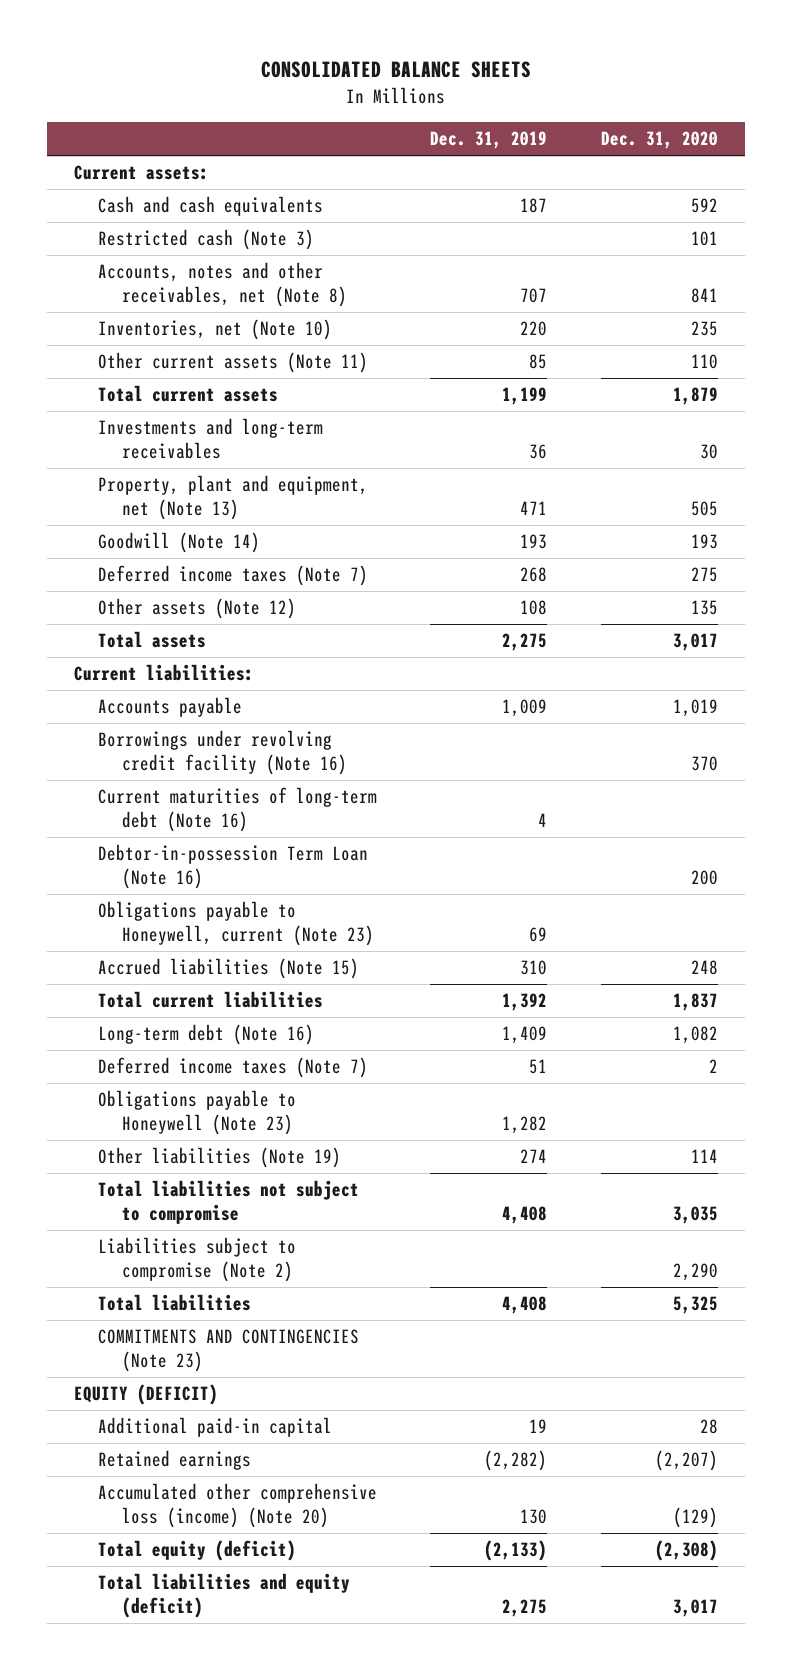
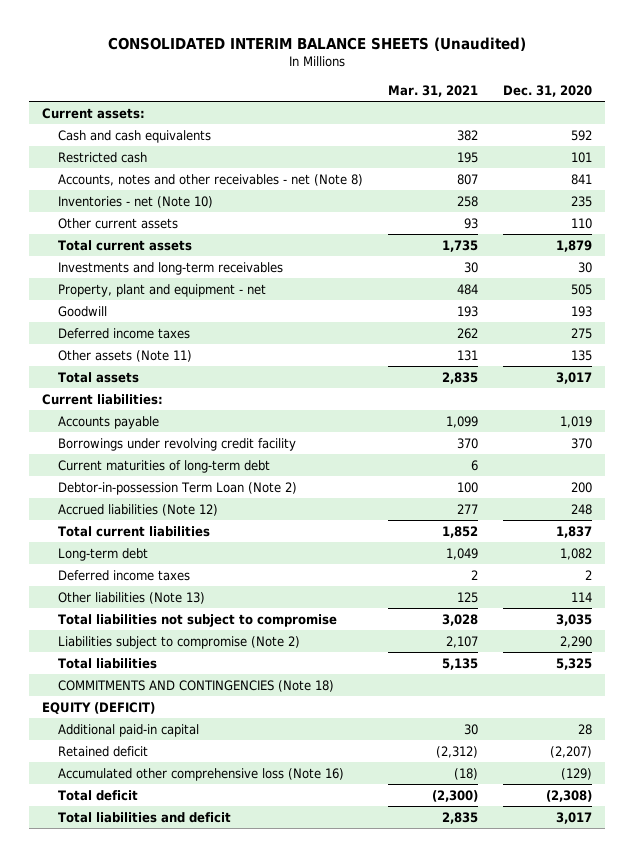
- CONSOLIDATED BALANCE SHEETS
+ CONSOLIDATED INTERIM BALANCE SHEETS (Unaudited)
- | Dec. 31, 2019 | Dec. 31, 2020
+ | Mar. 31, 2021 | Dec. 31, 2020
- Restricted cash (Note 3) | | 101
- Accounts, notes and other receivables, net (Note 8) | 707 | 841
- Inventories, net (Note 10) | 220 | 235
- Other current assets (Note 11) | 85 | 110
+ Restricted cash | 195 | 101
+ Accounts, notes and other receivables - net (Note 8) | 807 | 841
+ Inventories - net (Note 10) | 258 | 235
+ Other current assets | 93 | 110
- Property, plant and equipment, net (Note 13) | 471 | 505
- Goodwill (Note 14) | 193 | 193
- Deferred income taxes (Note 7) | 268 | 275
- Other assets (Note 12) | 108 | 135
+ Property, plant and equipment - net | 484 | 505
+ Goodwill | 193 | 193
+ Deferred income taxes | 262 | 275
+ Other assets (Note 11) | 131 | 135
- Borrowings under revolving credit facility (Note 16) | | 370
- Current maturities of long-term debt (Note 16) | 4 |
- Debtor-in-possession Term Loan (Note 16) | | 200
- Obligations payable to Honeywell, current (Note 23) | 69 |
- Accrued liabilities (Note 15) | 310 | 248
+ Borrowings under revolving credit facility | 370 | 370
+ Current maturities of long-term debt | 6 |
+ Debtor-in-possession Term Loan (Note 2) | 100 | 200
+ Accrued liabilities (Note 12) | 277 | 248
- Long-term debt (Note 16) | 1,409 | 1,082
- Deferred income taxes (Note 7) | 51 | 2
- Obligations payable to Honeywell (Note 23) | 1,282 |
- Other liabilities (Note 19) | 274 | 114
+ Long-term debt | 1,049 | 1,082
+ Deferred income taxes | 2 | 2
+ Other liabilities (Note 13) | 125 | 114
- COMMITMENTS AND CONTINGENCIES (Note 23)
+ COMMITMENTS AND CONTINGENCIES (Note 18)
- Retained earnings | (2,282) | (2,207)
- Accumulated other comprehensive loss (income) (Note 20) | 130 | (129)
- Total equity (deficit) | (2,133) | (2,308)
- Total liabilities and equity (deficit) | 2,275 | 3,017
+ Retained deficit | (2,312) | (2,207)
+ Accumulated other comprehensive loss (Note 16) | (18) | (129)
+ Total deficit | (2,300) | (2,308)
+ Total liabilities and deficit | 2,835 | 3,017

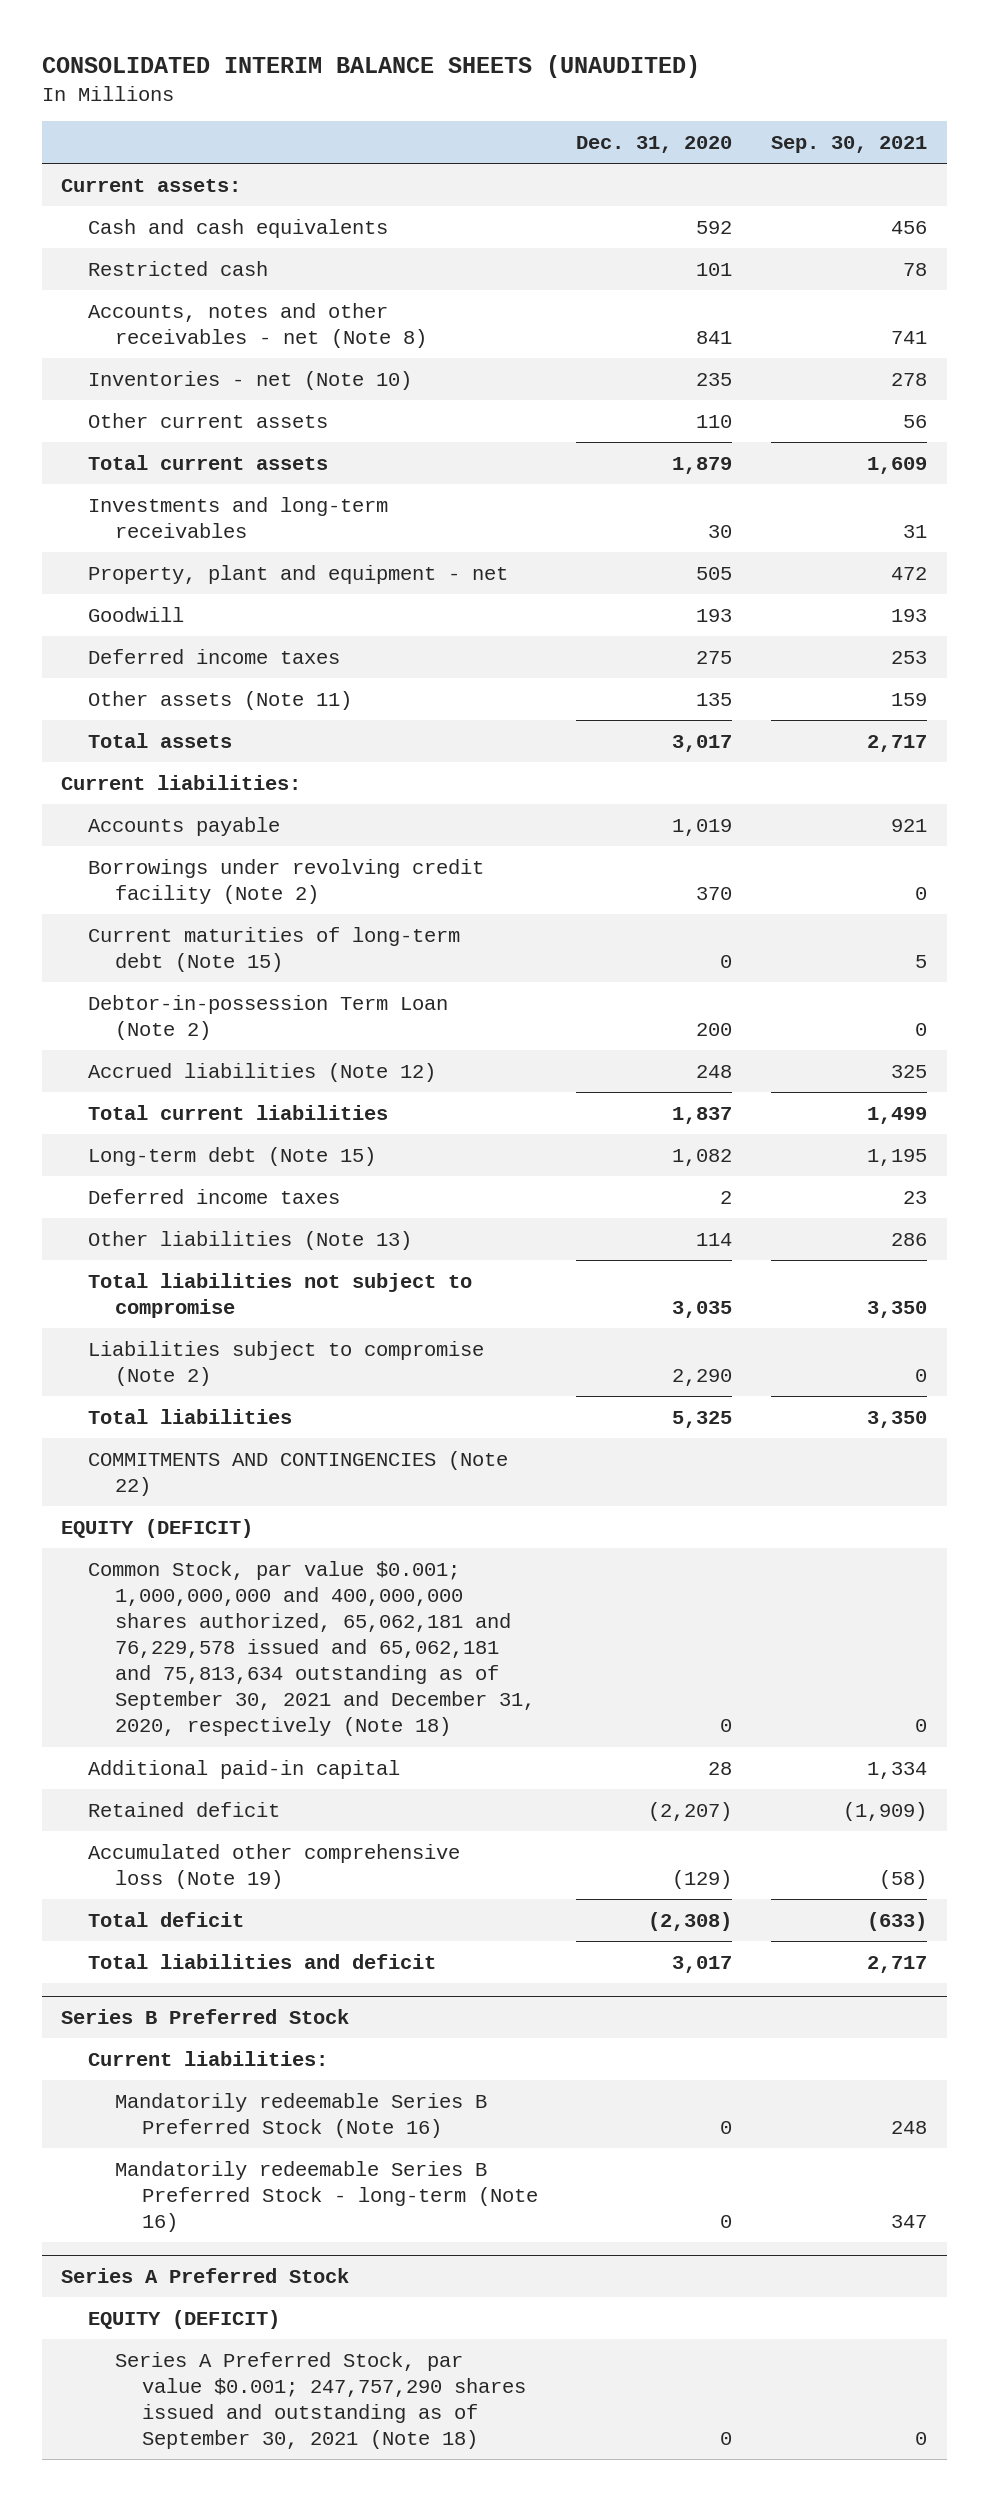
- CONSOLIDATED INTERIM BALANCE SHEETS (Unaudited)
+ CONSOLIDATED INTERIM BALANCE SHEETS (UNAUDITED)
- | Mar. 31, 2021 | Dec. 31, 2020
+ | Dec. 31, 2020 | Sep. 30, 2021
- Borrowings under revolving credit facility | 370 | 370
- Current maturities of long-term debt | 6 |
+ Borrowings under revolving credit facility (Note 2) | 370 | 0
+ Current maturities of long-term debt (Note 15) | 0 | 5
- Long-term debt | 1,049 | 1,082
+ Long-term debt (Note 15) | 1,082 | 1,195
- COMMITMENTS AND CONTINGENCIES (Note 18)
+ COMMITMENTS AND CONTINGENCIES (Note 22)
+ Common Stock, par value $0.001; 1,000,000,000 and 400,000,000 shares authorized, 65,062,181 and 76,229,578 issued and 65,062,181 and 75,813,634 outstanding as of September 30, 2021 and December 31, 2020, respectively (Note 18) | 0 | 0
- Accumulated other comprehensive loss (Note 16) | (18) | (129)
+ Accumulated other comprehensive loss (Note 19) | (129) | (58)
+ Series B Preferred Stock
+ Current liabilities:
+ Mandatorily redeemable Series B Preferred Stock (Note 16) | 0 | 248
+ Mandatorily redeemable Series B Preferred Stock - long-term (Note 16) | 0 | 347
+ Series A Preferred Stock
+ EQUITY (DEFICIT)
+ Series A Preferred Stock, par value $0.001; 247,757,290 shares issued and outstanding as of September 30, 2021 (Note 18) | 0 | 0

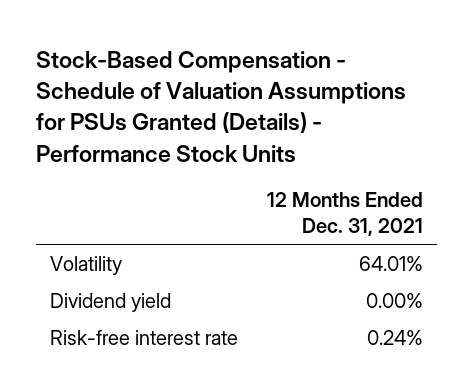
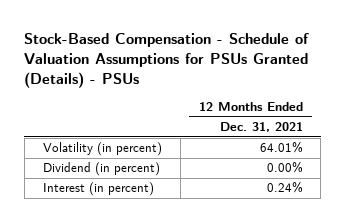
- Stock-Based Compensation - Schedule of Valuation Assumptions for PSUs Granted (Details) - Performance Stock Units
+ Stock-Based Compensation - Schedule of Valuation Assumptions for PSUs Granted (Details) - PSUs
- Volatility | 64.01%
- Dividend yield | 0.00%
- Risk-free interest rate | 0.24%
+ Volatility (in percent) | 64.01%
+ Dividend (in percent) | 0.00%
+ Interest (in percent) | 0.24%

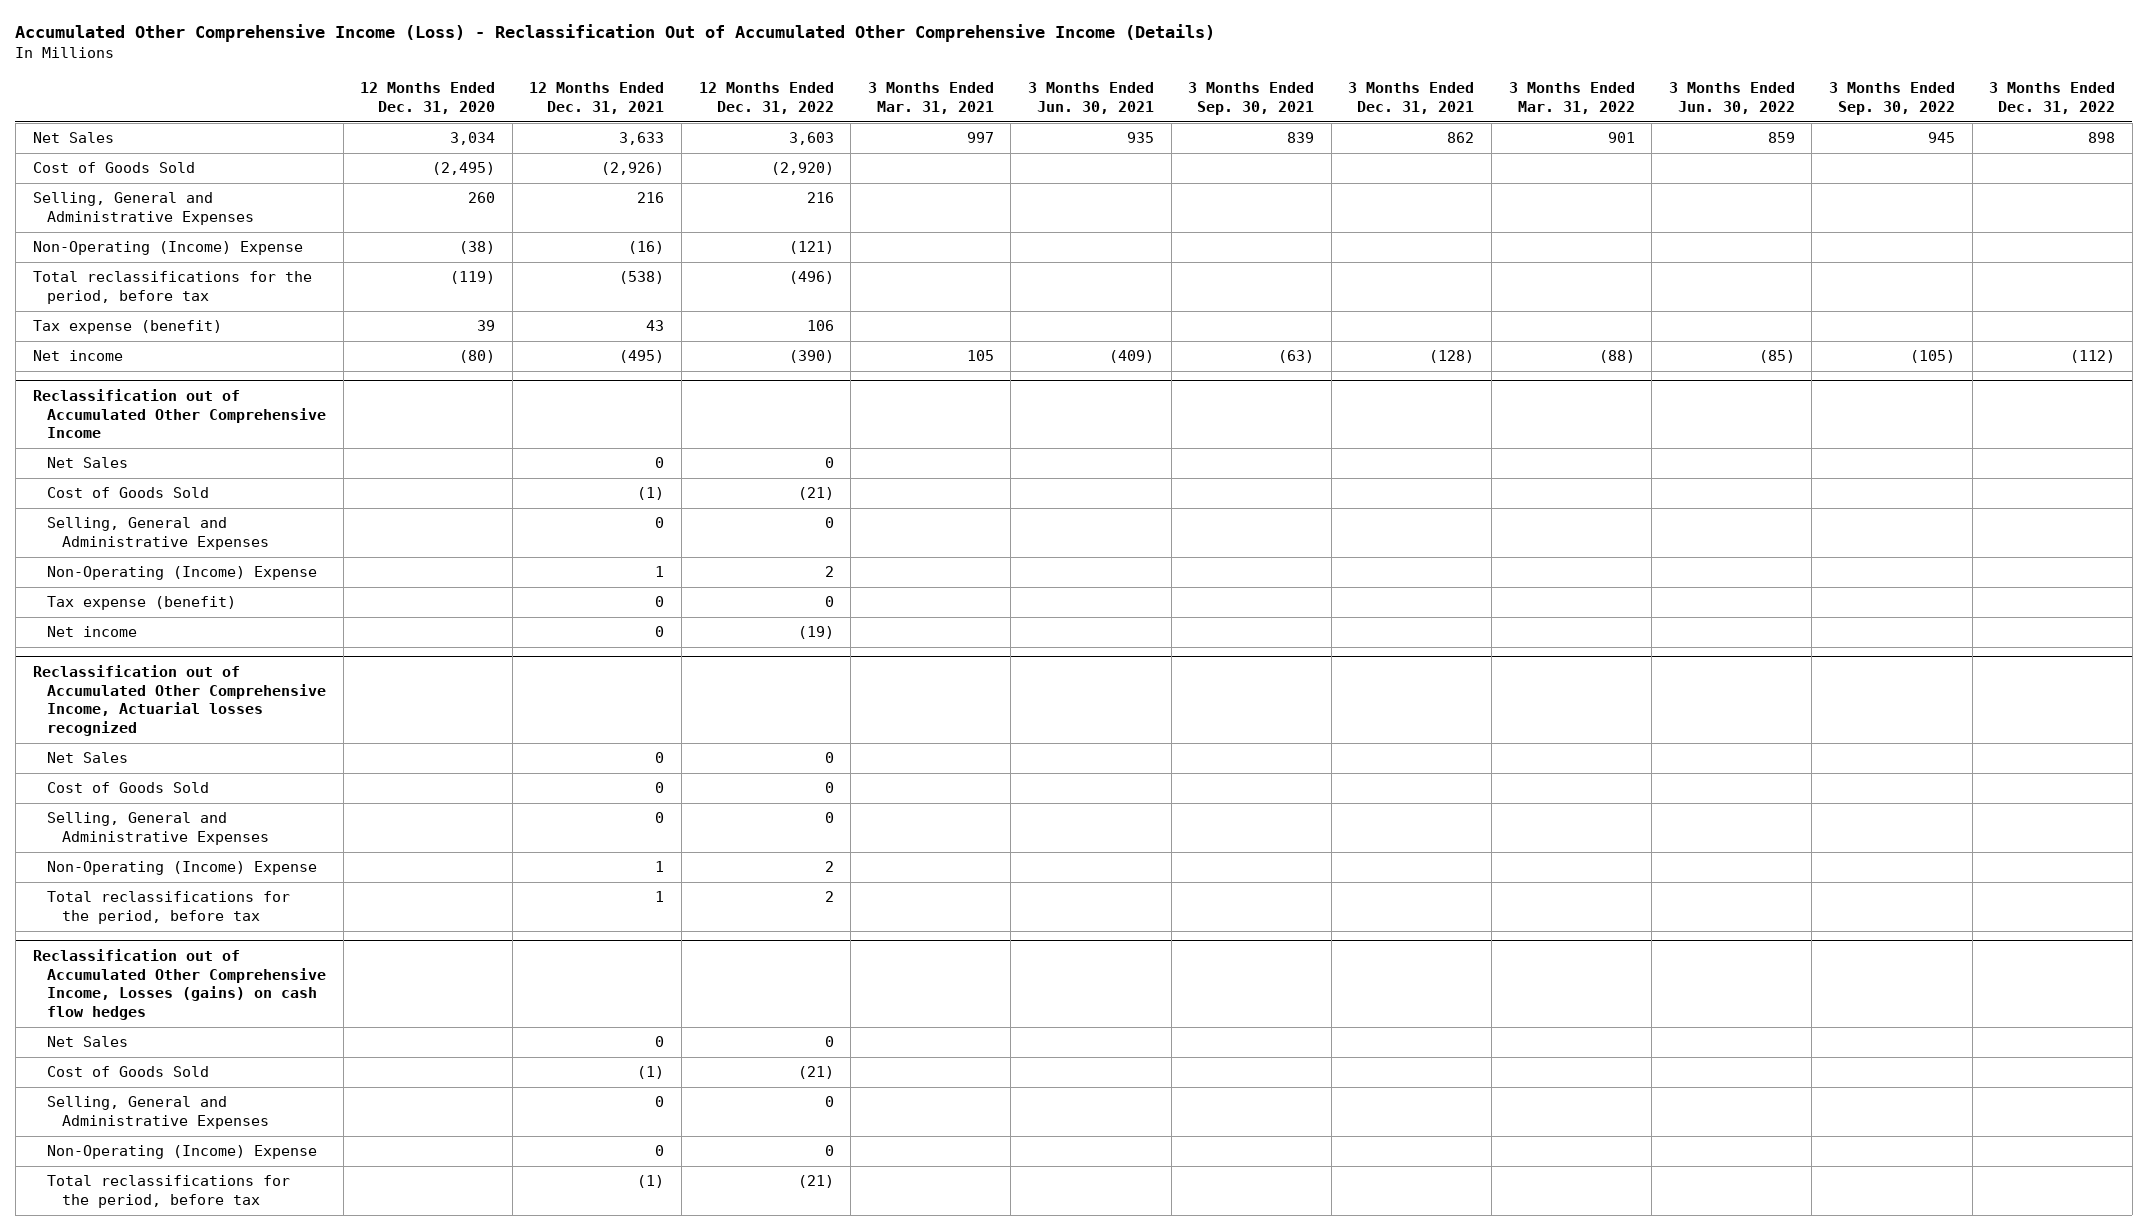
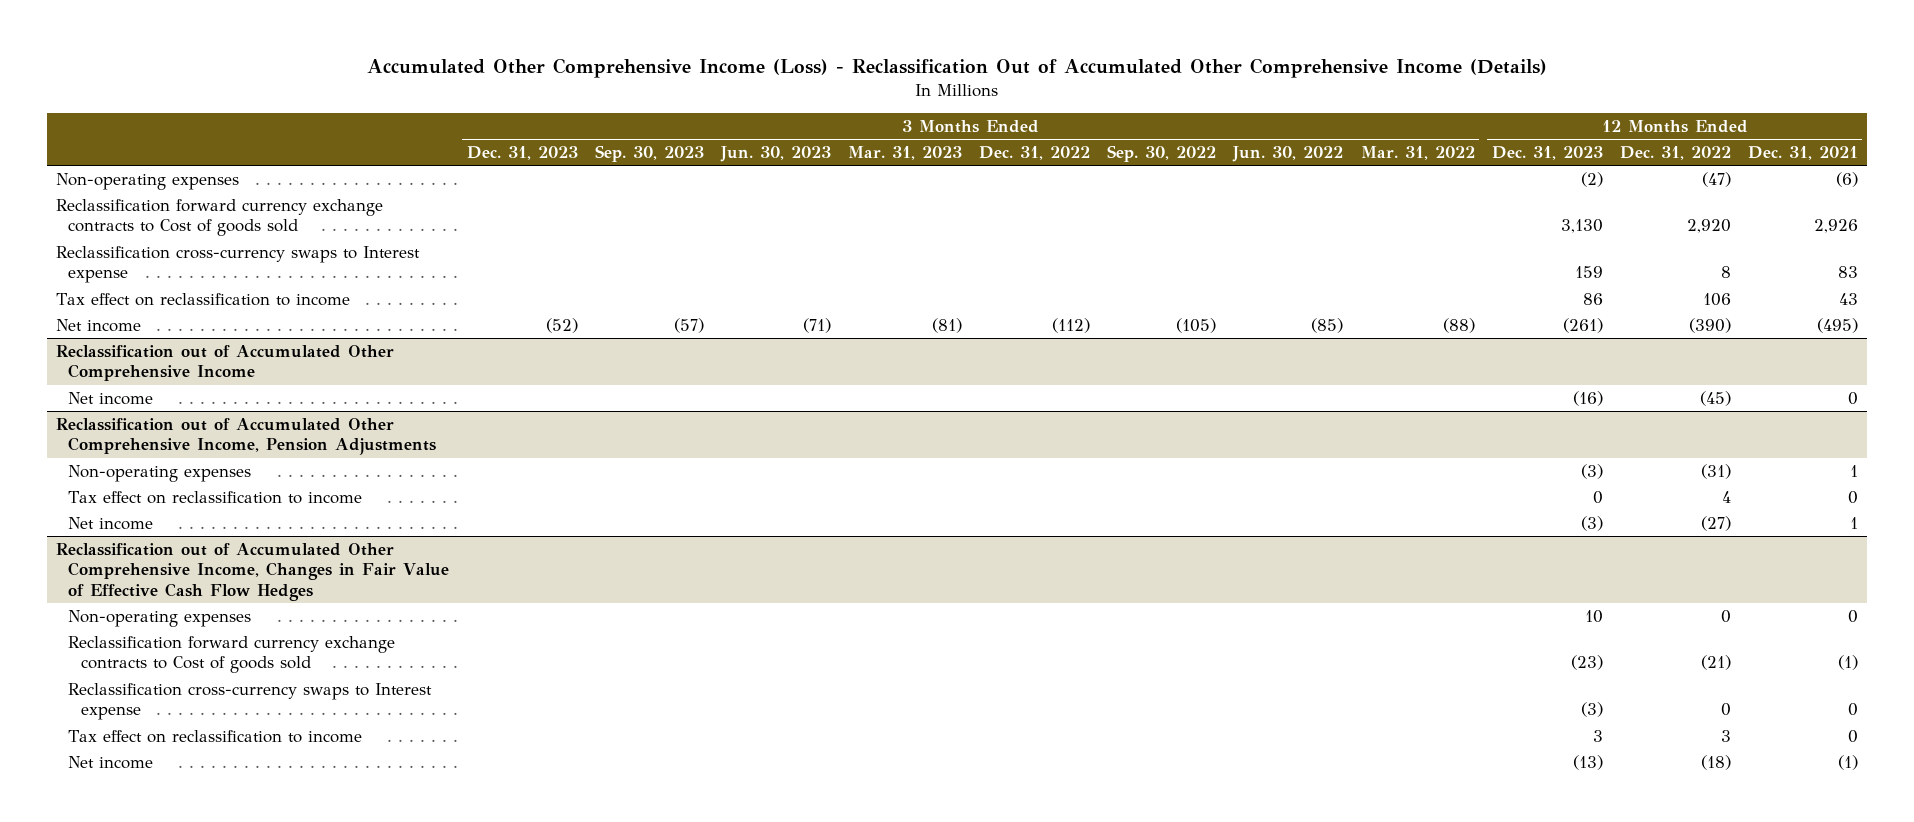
- | 12 Months Ended Dec. 31, 2020 | 12 Months Ended Dec. 31, 2021 | 12 Months Ended Dec. 31, 2022 | 3 Months Ended Mar. 31, 2021 | 3 Months Ended Jun. 30, 2021 | 3 Months Ended Sep. 30, 2021 | 3 Months Ended Dec. 31, 2021 | 3 Months Ended Mar. 31, 2022 | 3 Months Ended Jun. 30, 2022 | 3 Months Ended Sep. 30, 2022 | 3 Months Ended Dec. 31, 2022
+ | 3 Months Ended Dec. 31, 2023 | 3 Months Ended Sep. 30, 2023 | 3 Months Ended Jun. 30, 2023 | 3 Months Ended Mar. 31, 2023 | 3 Months Ended Dec. 31, 2022 | 3 Months Ended Sep. 30, 2022 | 3 Months Ended Jun. 30, 2022 | 3 Months Ended Mar. 31, 2022 | 12 Months Ended Dec. 31, 2023 | 12 Months Ended Dec. 31, 2022 | 12 Months Ended Dec. 31, 2021
- Net Sales | 3,034 | 3,633 | 3,603 | 997 | 935 | 839 | 862 | 901 | 859 | 945 | 898
- Cost of Goods Sold | (2,495) | (2,926) | (2,920) | | | | | | | |
- Selling, General and Administrative Expenses | 260 | 216 | 216 | | | | | | | |
- Non-Operating (Income) Expense | (38) | (16) | (121) | | | | | | | |
- Total reclassifications for the period, before tax | (119) | (538) | (496) | | | | | | | |
- Tax expense (benefit) | 39 | 43 | 106 | | | | | | | |
+ Non-operating expenses | | | | | | | | | (2) | (47) | (6)
+ Reclassification forward currency exchange contracts to Cost of goods sold | | | | | | | | | 3,130 | 2,920 | 2,926
+ Reclassification cross-currency swaps to Interest expense | | | | | | | | | 159 | 8 | 83
+ Tax effect on reclassification to income | | | | | | | | | 86 | 106 | 43
@ Reclassification out of Accumulated Other Comprehensive Income
- Net Sales | | 0 | 0 | | | | | | | |
- Cost of Goods Sold | | (1) | (21) | | | | | | | |
- Selling, General and Administrative Expenses | | 0 | 0 | | | | | | | |
- Non-Operating (Income) Expense | | 1 | 2 | | | | | | | |
- Tax expense (benefit) | | 0 | 0 | | | | | | | |
- Net income | | 0 | (19) | | | | | | | |
- Reclassification out of Accumulated Other Comprehensive Income, Actuarial losses recognized
- Net Sales | | 0 | 0 | | | | | | | |
- Cost of Goods Sold | | 0 | 0 | | | | | | | |
- Selling, General and Administrative Expenses | | 0 | 0 | | | | | | | |
- Non-Operating (Income) Expense | | 1 | 2 | | | | | | | |
- Total reclassifications for the period, before tax | | 1 | 2 | | | | | | | |
- Reclassification out of Accumulated Other Comprehensive Income, Losses (gains) on cash flow hedges
- Net Sales | | 0 | 0 | | | | | | | |
- Cost of Goods Sold | | (1) | (21) | | | | | | | |
- Selling, General and Administrative Expenses | | 0 | 0 | | | | | | | |
- Non-Operating (Income) Expense | | 0 | 0 | | | | | | | |
- Total reclassifications for the period, before tax | | (1) | (21) | | | | | | | |
@ Reclassification out of Accumulated Other Comprehensive Income
+ Net income | | | | | | | | | (16) | (45) | 0
+ Reclassification out of Accumulated Other Comprehensive Income, Pension Adjustments
+ Non-operating expenses | | | | | | | | | (3) | (31) | 1
+ Tax effect on reclassification to income | | | | | | | | | 0 | 4 | 0
+ Net income | | | | | | | | | (3) | (27) | 1
+ Reclassification out of Accumulated Other Comprehensive Income, Changes in Fair Value of Effective Cash Flow Hedges
+ Non-operating expenses | | | | | | | | | 10 | 0 | 0
+ Reclassification forward currency exchange contracts to Cost of goods sold | | | | | | | | | (23) | (21) | (1)
+ Reclassification cross-currency swaps to Interest expense | | | | | | | | | (3) | 0 | 0
+ Tax effect on reclassification to income | | | | | | | | | 3 | 3 | 0
+ Net income | | | | | | | | | (13) | (18) | (1)

